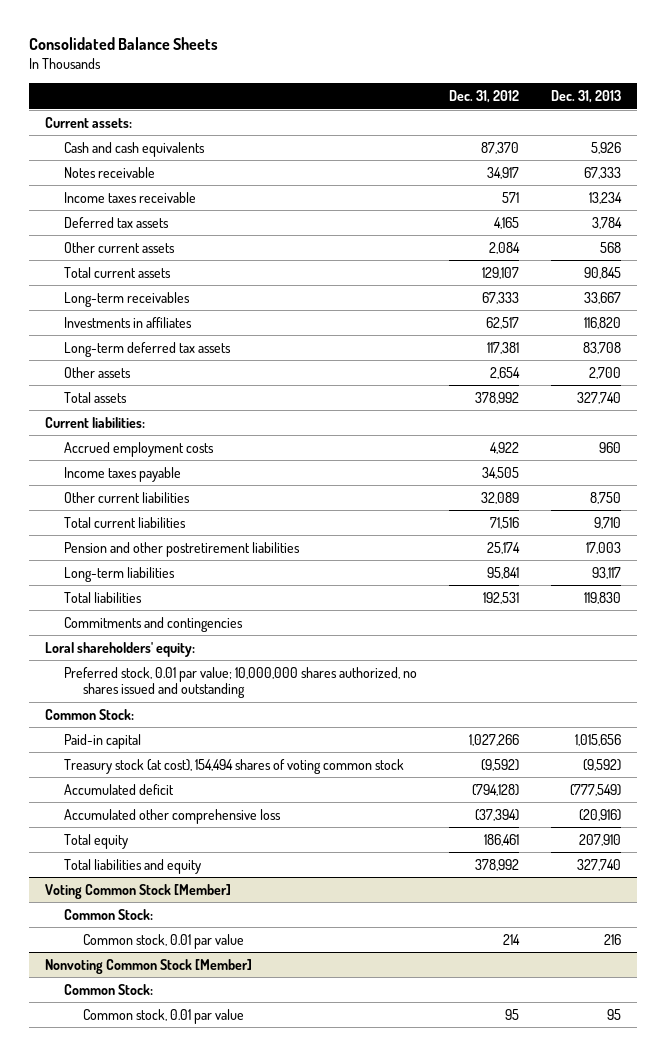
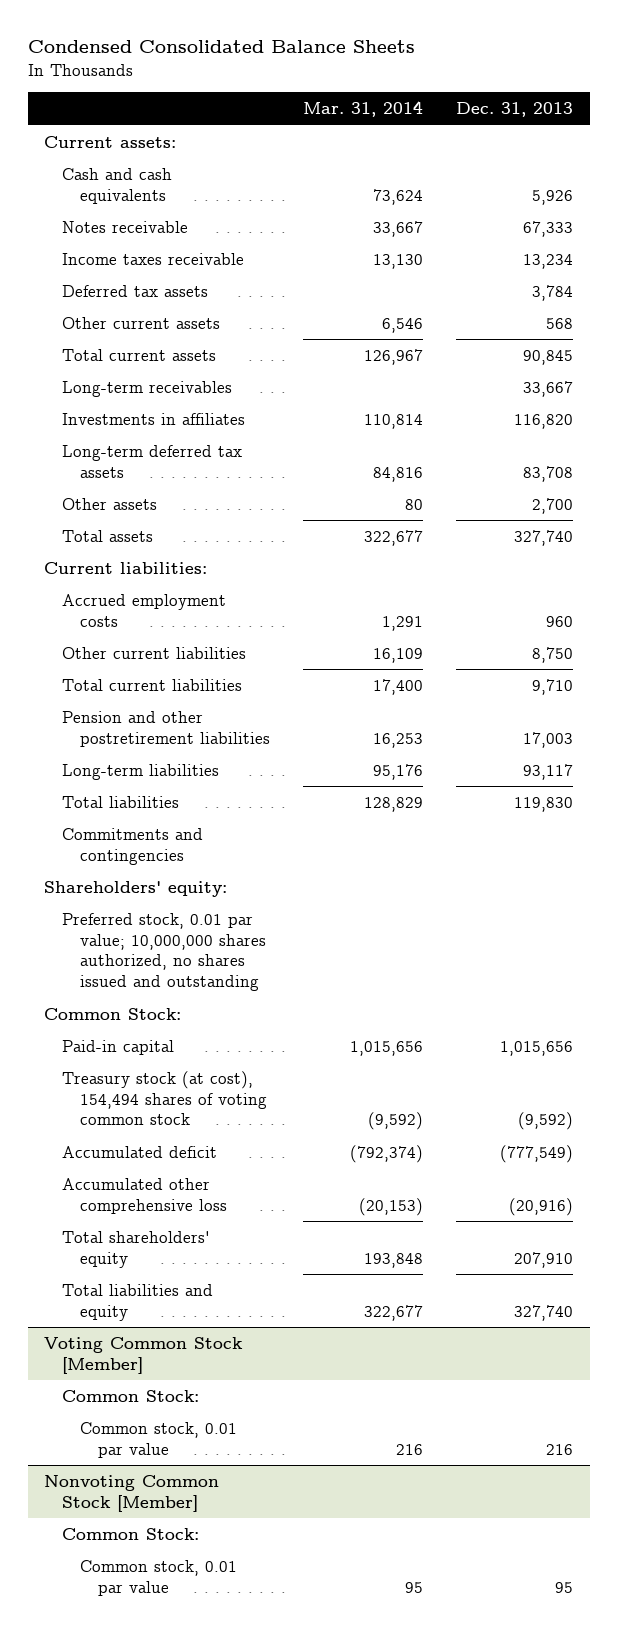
- Consolidated Balance Sheets
+ Condensed Consolidated Balance Sheets
- | Dec. 31, 2012 | Dec. 31, 2013
+ | Mar. 31, 2014 | Dec. 31, 2013
- Income taxes payable | 34,505 |
- Loral shareholders' equity:
+ Shareholders' equity:
- Total equity | 186,461 | 207,910
+ Total shareholders' equity | 193,848 | 207,910

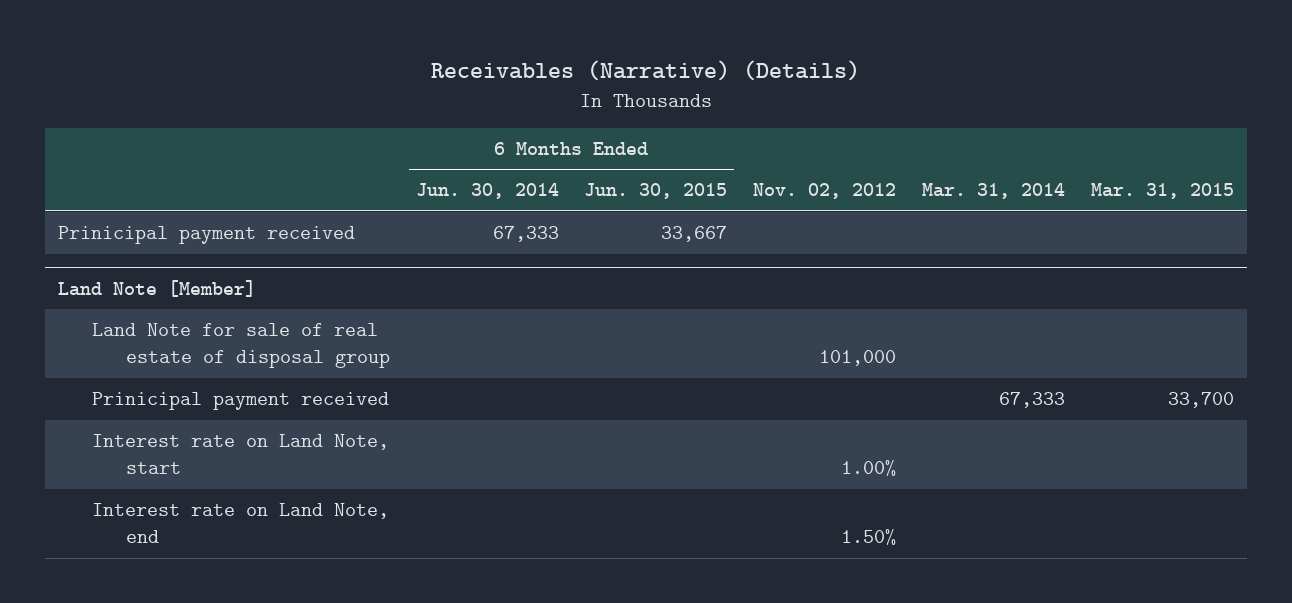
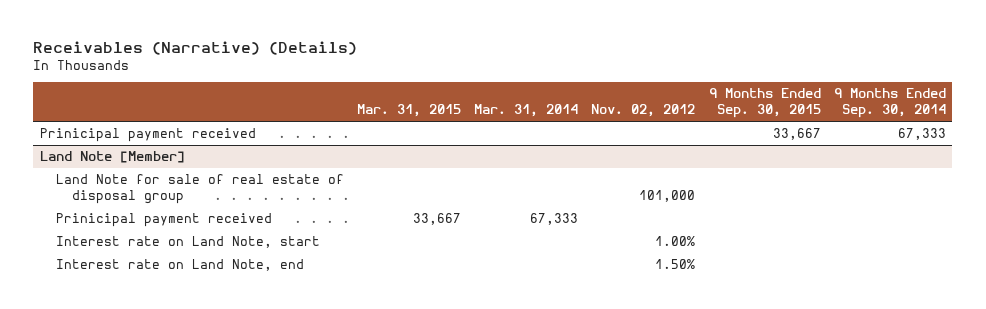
- | 6 Months Ended Jun. 30, 2014 | 6 Months Ended Jun. 30, 2015 | Nov. 02, 2012 | Mar. 31, 2014 | Mar. 31, 2015
+ | Mar. 31, 2015 | Mar. 31, 2014 | Nov. 02, 2012 | 9 Months Ended Sep. 30, 2015 | 9 Months Ended Sep. 30, 2014
@ Land Note [Member]
- Prinicipal payment received | | | | 67,333 | 33,700
+ Prinicipal payment received | 33,667 | 67,333 | | |

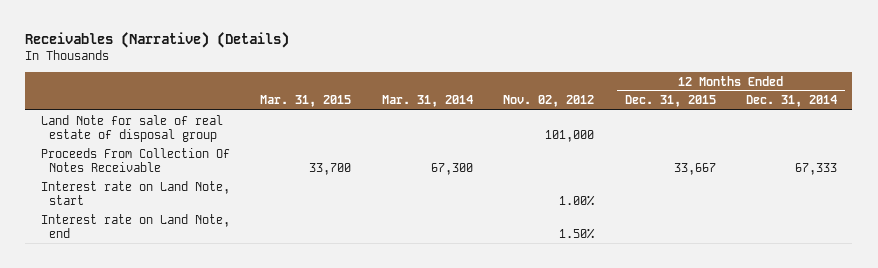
- | Mar. 31, 2015 | Mar. 31, 2014 | Nov. 02, 2012 | 9 Months Ended Sep. 30, 2015 | 9 Months Ended Sep. 30, 2014
+ | Mar. 31, 2015 | Mar. 31, 2014 | Nov. 02, 2012 | 12 Months Ended Dec. 31, 2015 | 12 Months Ended Dec. 31, 2014
- Prinicipal payment received | | | | 33,667 | 67,333
- Land Note [Member]
- Prinicipal payment received | 33,667 | 67,333 | | |
+ Proceeds From Collection Of Notes Receivable | 33,700 | 67,300 | | 33,667 | 67,333

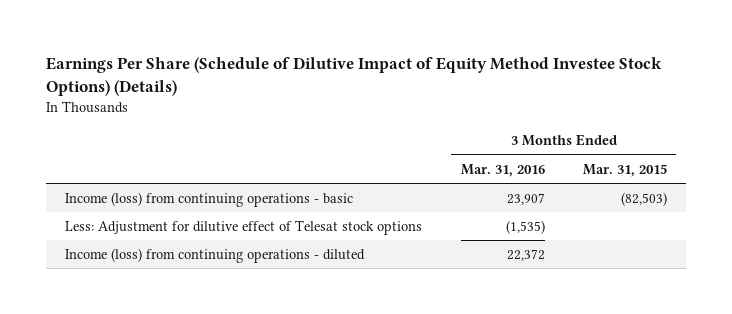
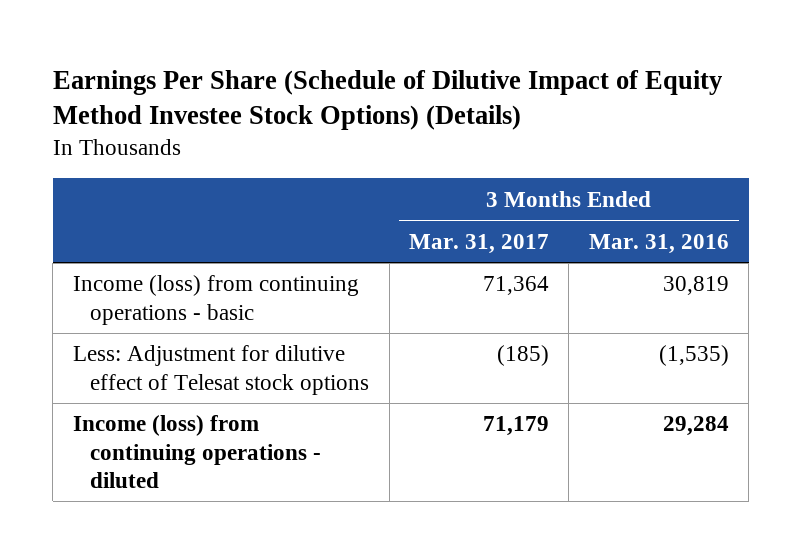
- | 3 Months Ended Mar. 31, 2016 | 3 Months Ended Mar. 31, 2015
+ | 3 Months Ended Mar. 31, 2017 | 3 Months Ended Mar. 31, 2016
- Income (loss) from continuing operations - basic | 23,907 | (82,503)
+ Income (loss) from continuing operations - basic | 71,364 | 30,819
- Income (loss) from continuing operations - diluted | 22,372 |
+ Income (loss) from continuing operations - diluted | 71,179 | 29,284

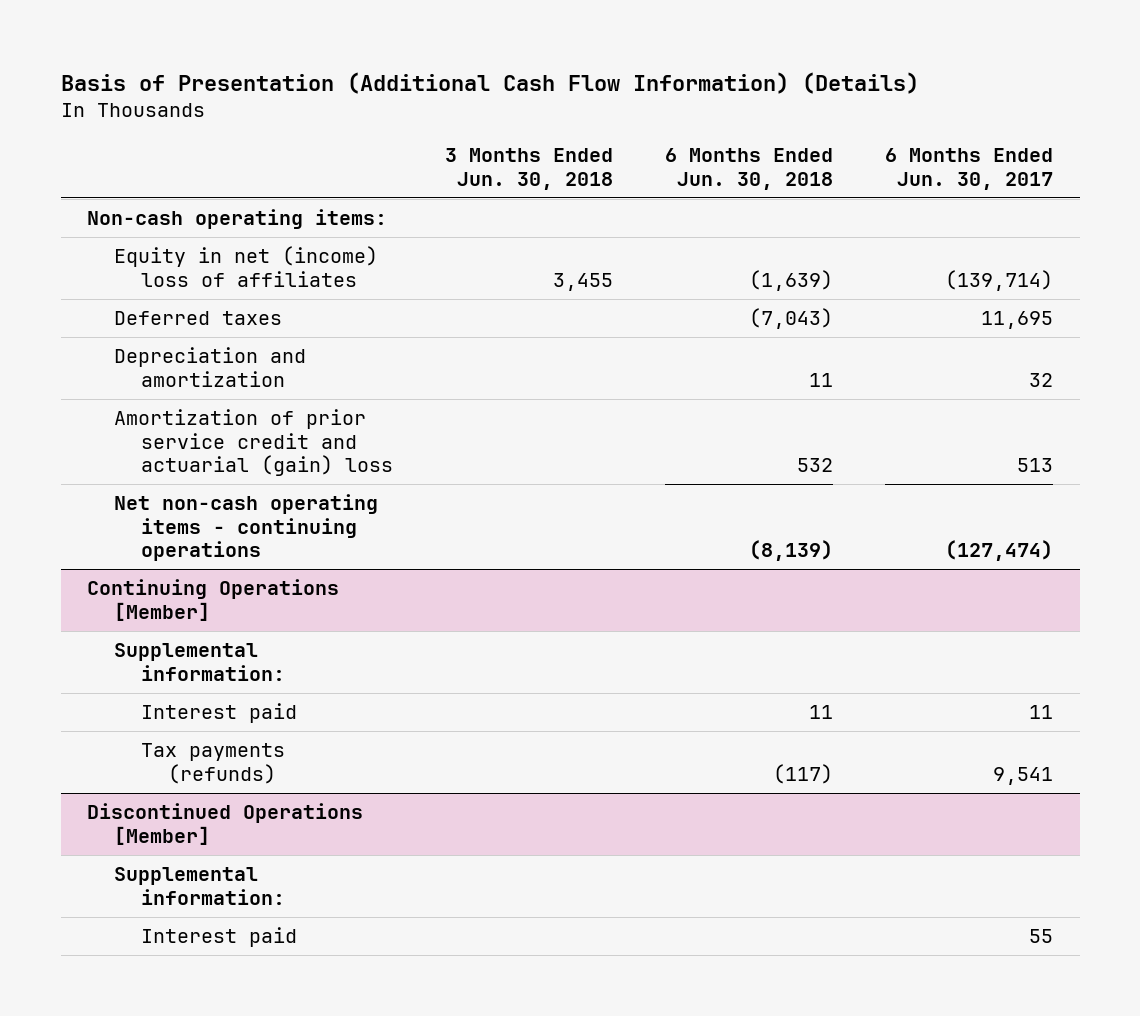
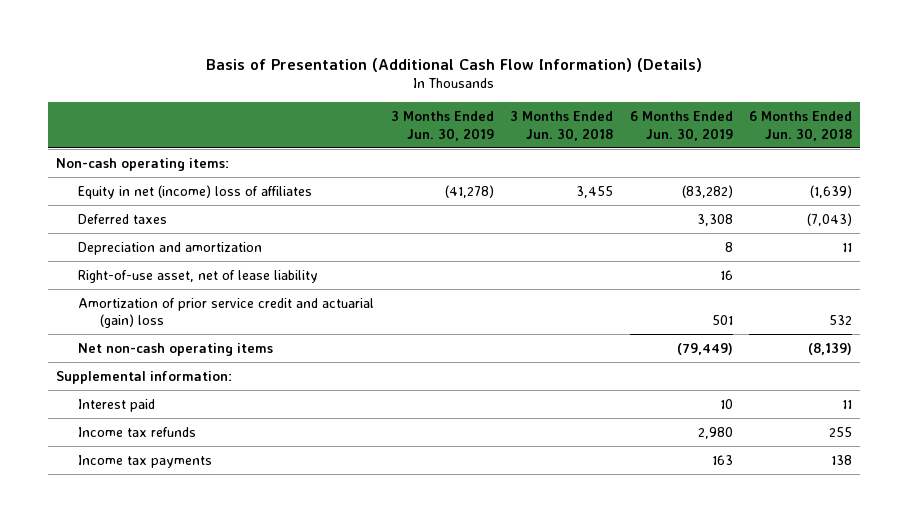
- | 3 Months Ended Jun. 30, 2018 | 6 Months Ended Jun. 30, 2018 | 6 Months Ended Jun. 30, 2017
+ | 3 Months Ended Jun. 30, 2019 | 3 Months Ended Jun. 30, 2018 | 6 Months Ended Jun. 30, 2019 | 6 Months Ended Jun. 30, 2018
+ Right-of-use asset, net of lease liability | | | 16 |
- Net non-cash operating items - continuing operations | | (8,139) | (127,474)
- Continuing Operations [Member]
+ Net non-cash operating items | | | (79,449) | (8,139)
- Tax payments (refunds) | | (117) | 9,541
- Discontinued Operations [Member]
- Supplemental information:
- Interest paid | | | 55
+ Income tax refunds | | | 2,980 | 255
+ Income tax payments | | | 163 | 138

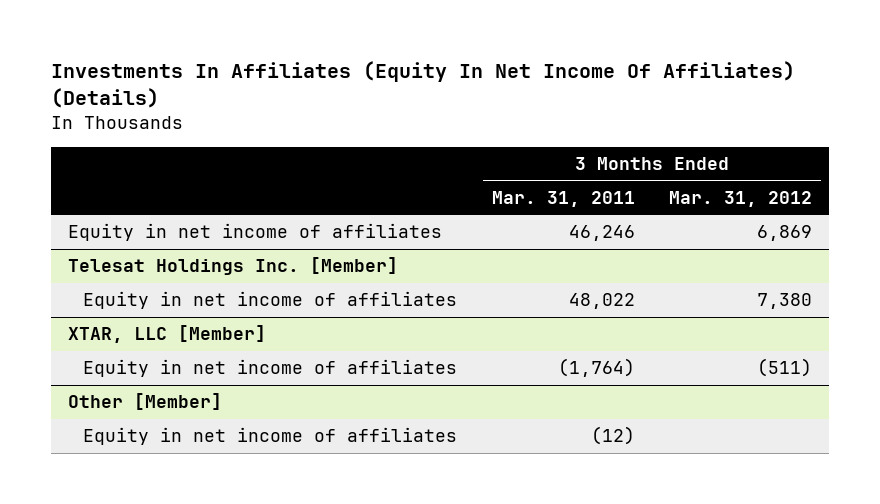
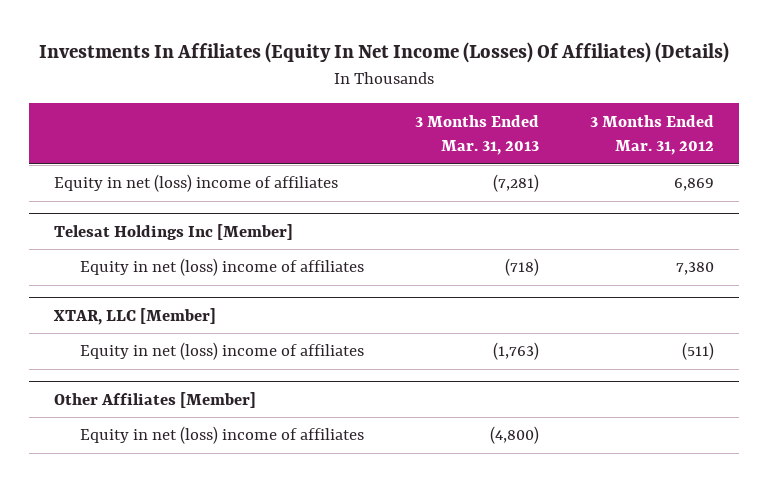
- Investments In Affiliates (Equity In Net Income Of Affiliates) (Details)
+ Investments In Affiliates (Equity In Net Income (Losses) Of Affiliates) (Details)
- | 3 Months Ended Mar. 31, 2011 | 3 Months Ended Mar. 31, 2012
+ | 3 Months Ended Mar. 31, 2013 | 3 Months Ended Mar. 31, 2012
- Equity in net income of affiliates | 46,246 | 6,869
- Telesat Holdings Inc. [Member]
- Equity in net income of affiliates | 48,022 | 7,380
+ Equity in net (loss) income of affiliates | (7,281) | 6,869
+ Telesat Holdings Inc [Member]
+ Equity in net (loss) income of affiliates | (718) | 7,380
@ XTAR, LLC [Member]
- Equity in net income of affiliates | (1,764) | (511)
- Other [Member]
- Equity in net income of affiliates | (12) |
@ XTAR, LLC [Member]
+ Equity in net (loss) income of affiliates | (1,763) | (511)
+ Other Affiliates [Member]
+ Equity in net (loss) income of affiliates | (4,800) |

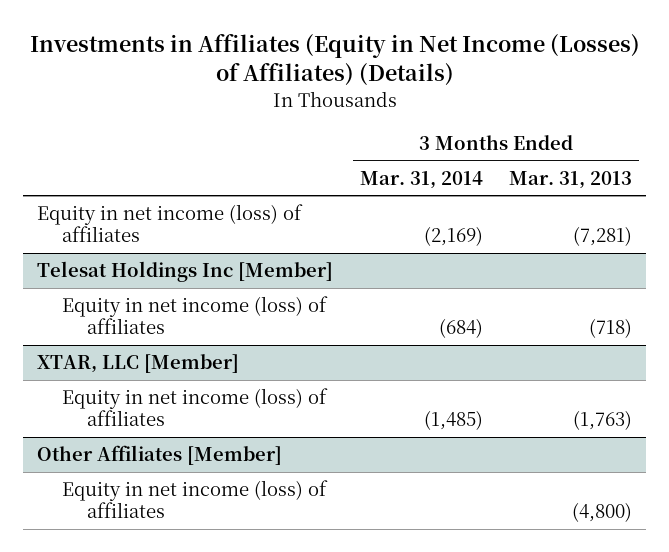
- Investments In Affiliates (Equity In Net Income (Losses) Of Affiliates) (Details)
+ Investments in Affiliates (Equity in Net Income (Losses) of Affiliates) (Details)
- | 3 Months Ended Mar. 31, 2013 | 3 Months Ended Mar. 31, 2012
+ | 3 Months Ended Mar. 31, 2014 | 3 Months Ended Mar. 31, 2013
- Equity in net (loss) income of affiliates | (7,281) | 6,869
+ Equity in net income (loss) of affiliates | (2,169) | (7,281)
@ Telesat Holdings Inc [Member]
- Equity in net (loss) income of affiliates | (718) | 7,380
+ Equity in net income (loss) of affiliates | (684) | (718)
@ XTAR, LLC [Member]
- Equity in net (loss) income of affiliates | (1,763) | (511)
+ Equity in net income (loss) of affiliates | (1,485) | (1,763)
@ Other Affiliates [Member]
- Equity in net (loss) income of affiliates | (4,800) |
+ Equity in net income (loss) of affiliates | | (4,800)

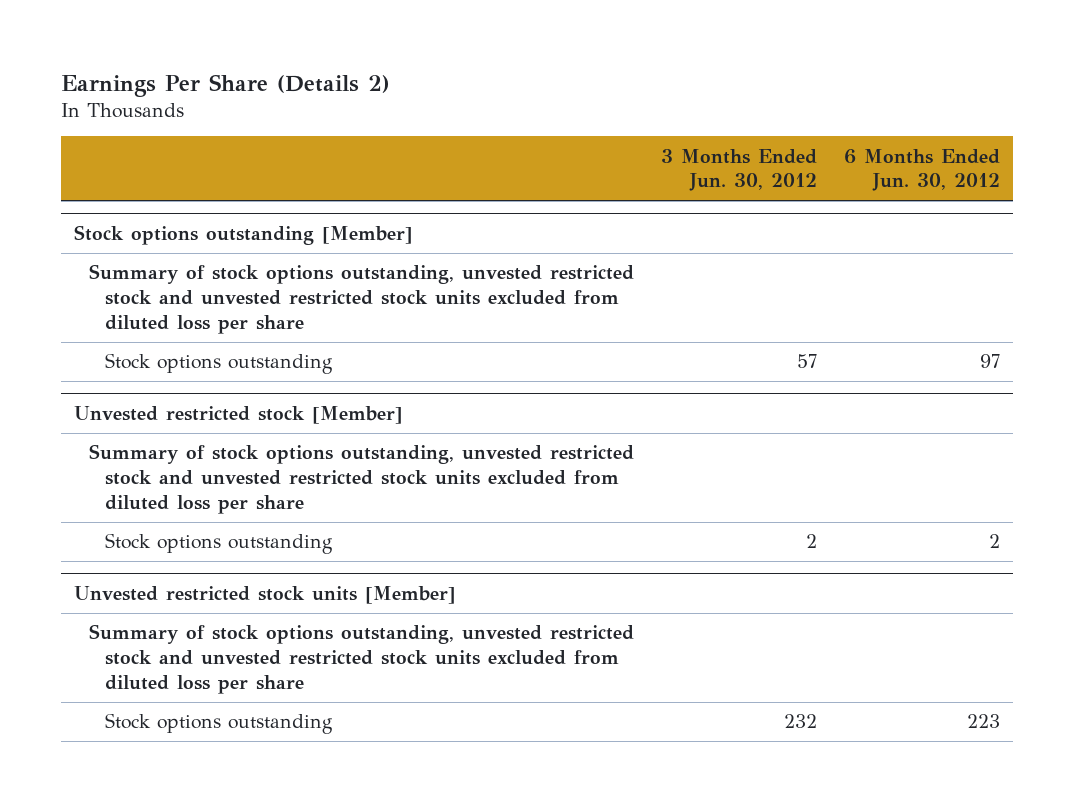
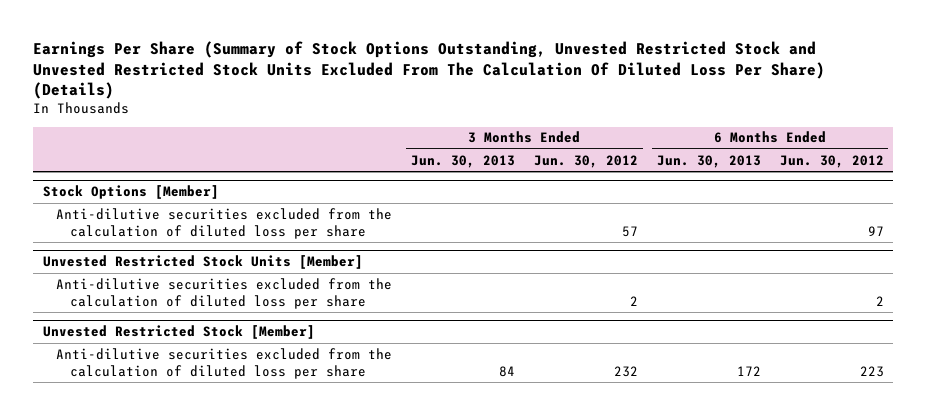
- Earnings Per Share (Details 2)
+ Earnings Per Share (Summary of Stock Options Outstanding, Unvested Restricted Stock and Unvested Restricted Stock Units Excluded From The Calculation Of Diluted Loss Per Share) (Details)
- | 3 Months Ended Jun. 30, 2012 | 6 Months Ended Jun. 30, 2012
+ | 3 Months Ended Jun. 30, 2013 | 3 Months Ended Jun. 30, 2012 | 6 Months Ended Jun. 30, 2013 | 6 Months Ended Jun. 30, 2012
- Stock options outstanding [Member]
- Summary of stock options outstanding, unvested restricted stock and unvested restricted stock units excluded from diluted loss per share
- Stock options outstanding | 57 | 97
- Unvested restricted stock [Member]
- Summary of stock options outstanding, unvested restricted stock and unvested restricted stock units excluded from diluted loss per share
- Stock options outstanding | 2 | 2
- Unvested restricted stock units [Member]
- Summary of stock options outstanding, unvested restricted stock and unvested restricted stock units excluded from diluted loss per share
- Stock options outstanding | 232 | 223
+ Stock Options [Member]
+ Anti-dilutive securities excluded from the calculation of diluted loss per share | | 57 | | 97
+ Unvested Restricted Stock Units [Member]
+ Anti-dilutive securities excluded from the calculation of diluted loss per share | | 2 | | 2
+ Unvested Restricted Stock [Member]
+ Anti-dilutive securities excluded from the calculation of diluted loss per share | 84 | 232 | 172 | 223

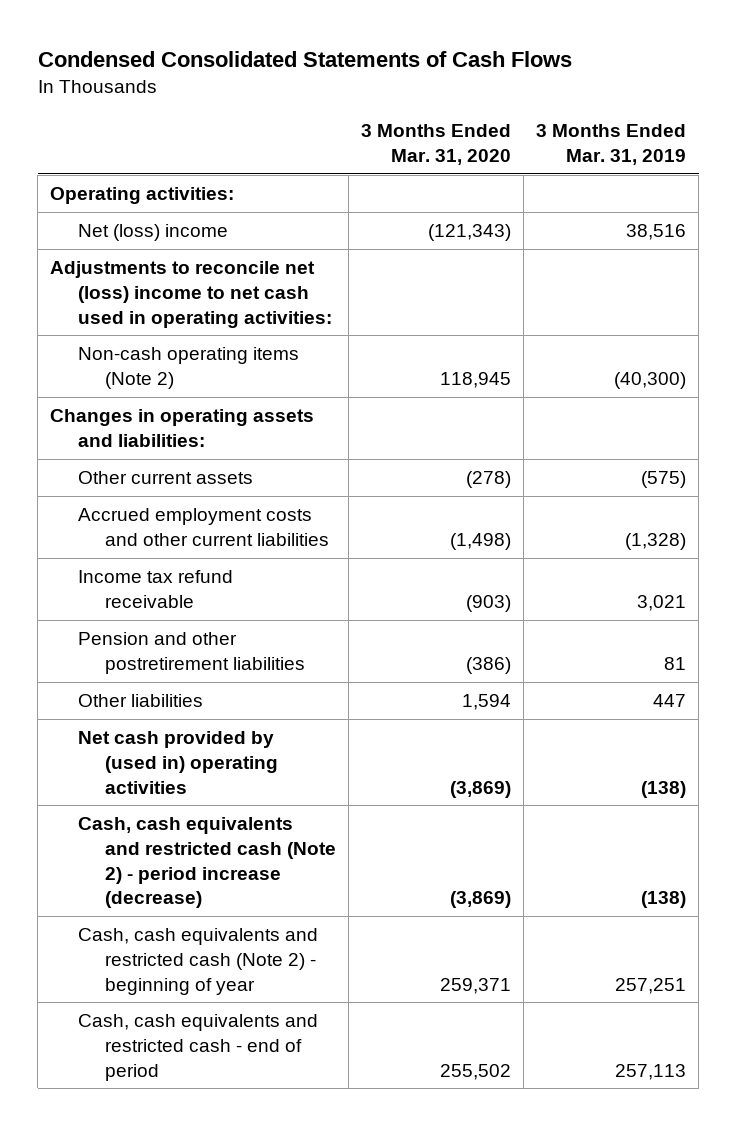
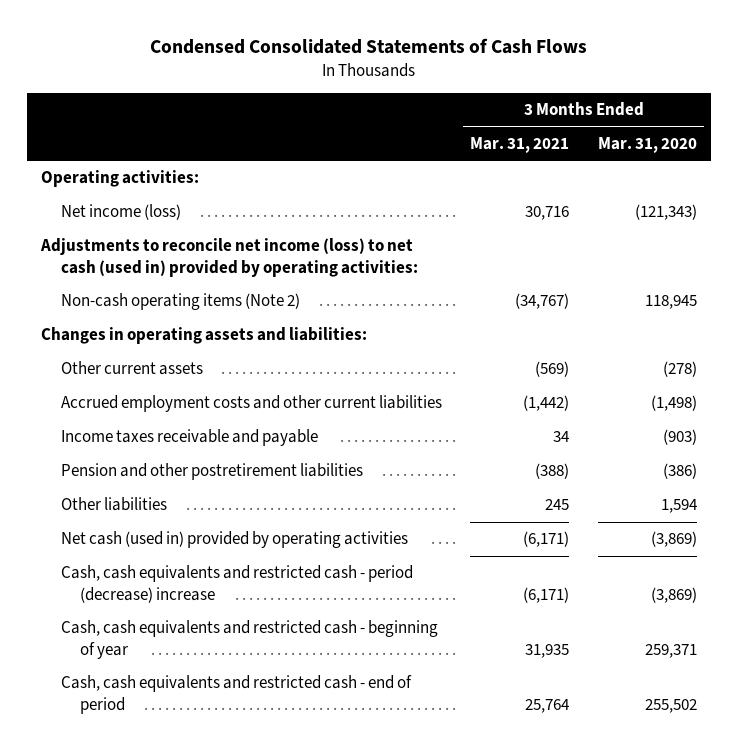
- | 3 Months Ended Mar. 31, 2020 | 3 Months Ended Mar. 31, 2019
+ | 3 Months Ended Mar. 31, 2021 | 3 Months Ended Mar. 31, 2020
- Net (loss) income | (121,343) | 38,516
- Adjustments to reconcile net (loss) income to net cash used in operating activities:
+ Net income (loss) | 30,716 | (121,343)
+ Adjustments to reconcile net income (loss) to net cash (used in) provided by operating activities:
- Income tax refund receivable | (903) | 3,021
+ Income taxes receivable and payable | 34 | (903)
- Net cash provided by (used in) operating activities | (3,869) | (138)
- Cash, cash equivalents and restricted cash (Note 2) - period increase (decrease) | (3,869) | (138)
- Cash, cash equivalents and restricted cash (Note 2) - beginning of year | 259,371 | 257,251
+ Net cash (used in) provided by operating activities | (6,171) | (3,869)
+ Cash, cash equivalents and restricted cash - period (decrease) increase | (6,171) | (3,869)
+ Cash, cash equivalents and restricted cash - beginning of year | 31,935 | 259,371

